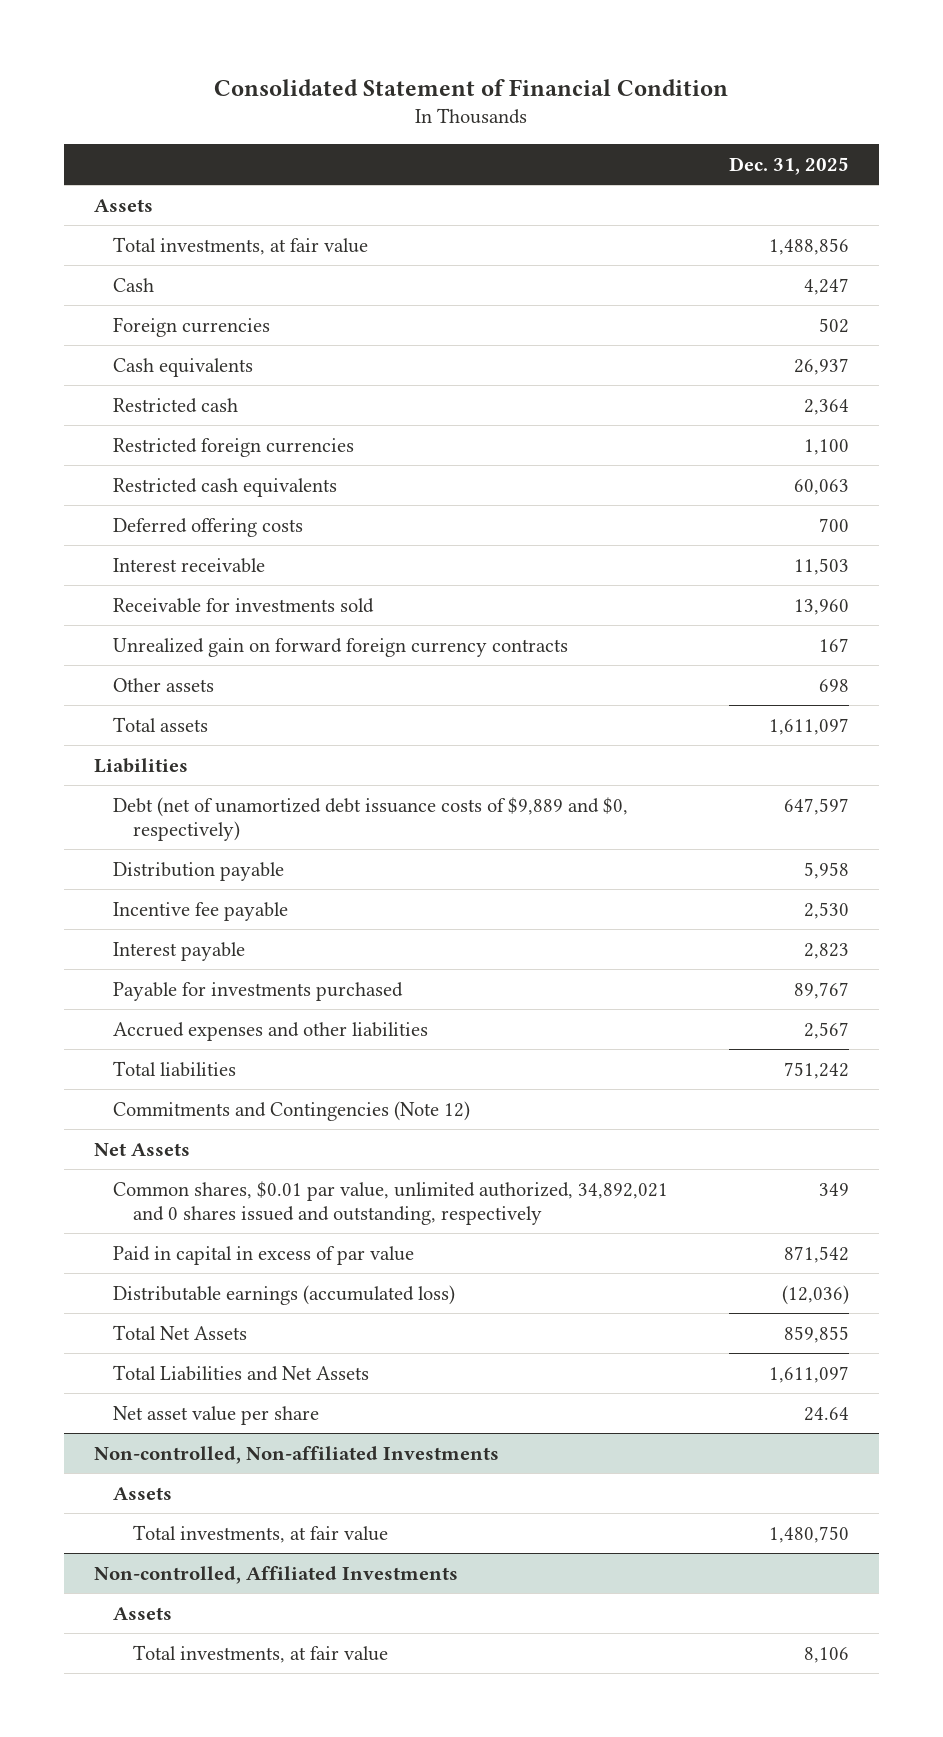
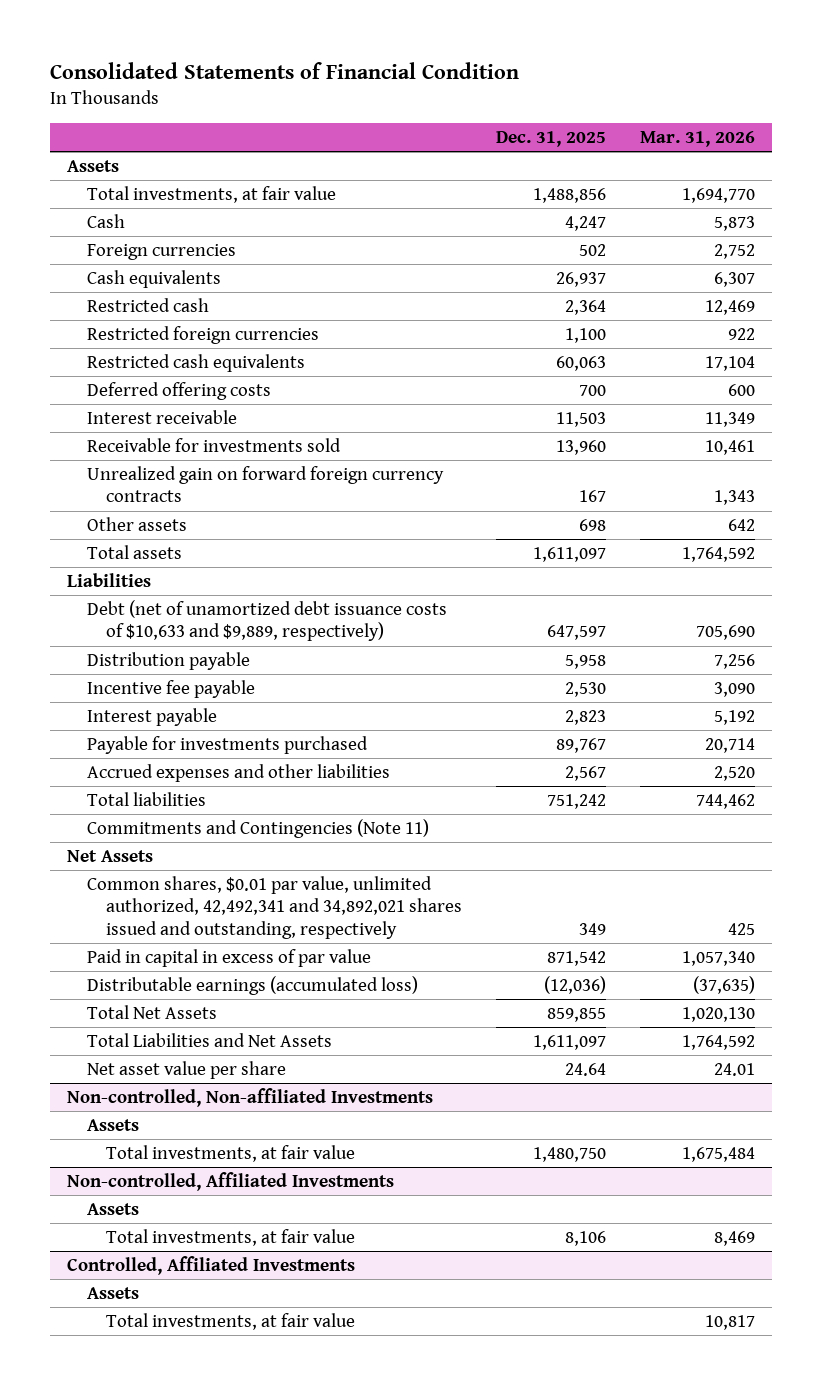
- Consolidated Statement of Financial Condition
+ Consolidated Statements of Financial Condition
- | Dec. 31, 2025
+ | Dec. 31, 2025 | Mar. 31, 2026
- Debt (net of unamortized debt issuance costs of $9,889 and $0, respectively) | 647,597
+ Debt (net of unamortized debt issuance costs of $10,633 and $9,889, respectively) | 647,597 | 705,690
- Commitments and Contingencies (Note 12)
+ Commitments and Contingencies (Note 11)
- Common shares, $0.01 par value, unlimited authorized, 34,892,021 and 0 shares issued and outstanding, respectively | 349
+ Common shares, $0.01 par value, unlimited authorized, 42,492,341 and 34,892,021 shares issued and outstanding, respectively | 349 | 425
+ Controlled, Affiliated Investments
+ Assets
+ Total investments, at fair value | | 10,817

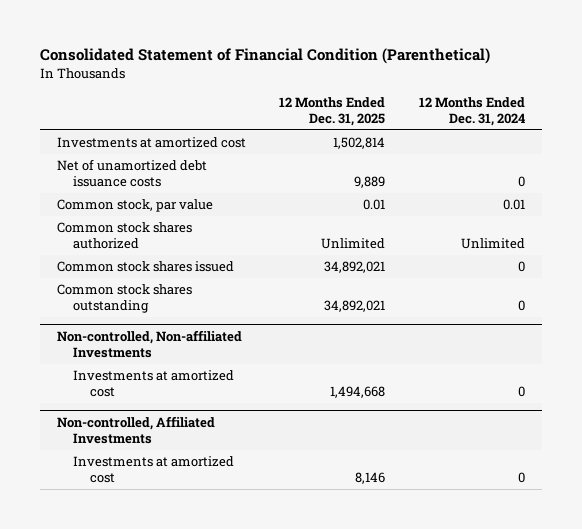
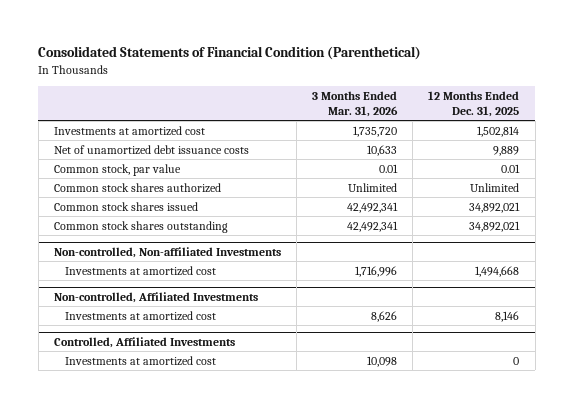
- Consolidated Statement of Financial Condition (Parenthetical)
+ Consolidated Statements of Financial Condition (Parenthetical)
- | 12 Months Ended Dec. 31, 2025 | 12 Months Ended Dec. 31, 2024
+ | 3 Months Ended Mar. 31, 2026 | 12 Months Ended Dec. 31, 2025
+ Controlled, Affiliated Investments
+ Investments at amortized cost | 10,098 | 0

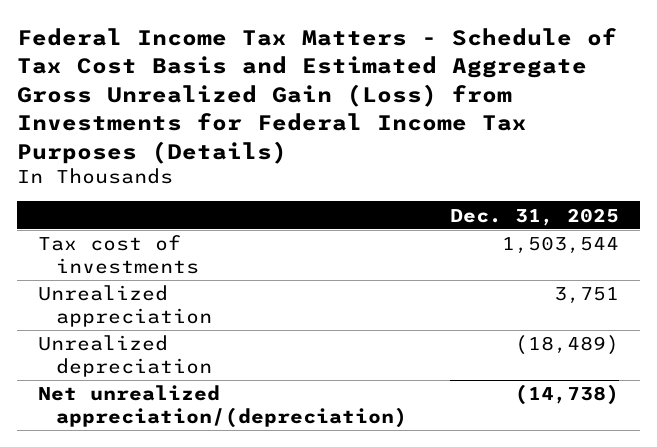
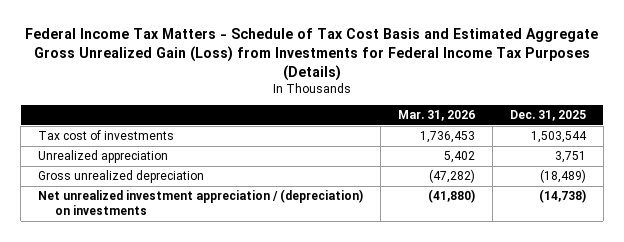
- | Dec. 31, 2025
+ | Mar. 31, 2026 | Dec. 31, 2025
- Unrealized depreciation | (18,489)
- Net unrealized appreciation/(depreciation) | (14,738)
+ Gross unrealized depreciation | (47,282) | (18,489)
+ Net unrealized investment appreciation / (depreciation) on investments | (41,880) | (14,738)

